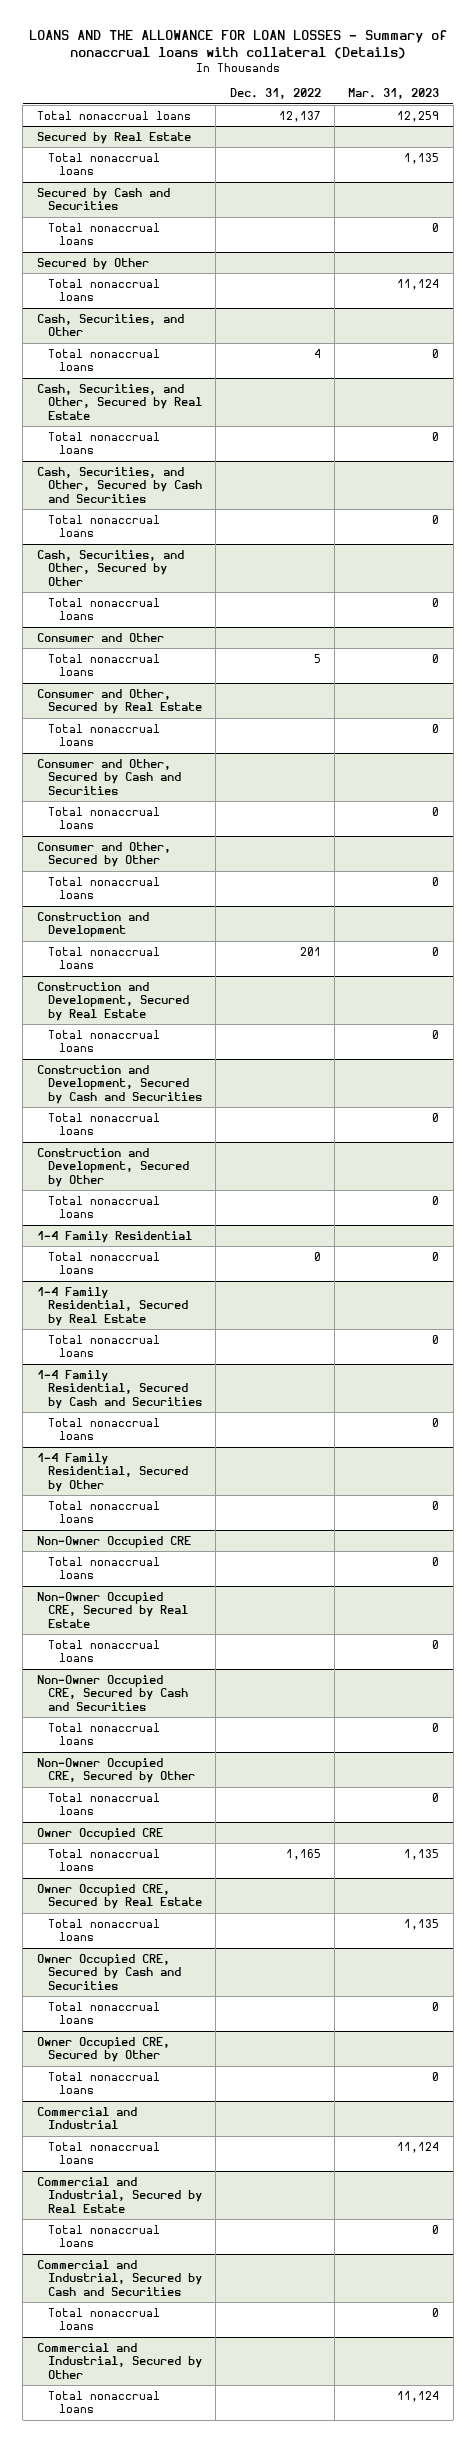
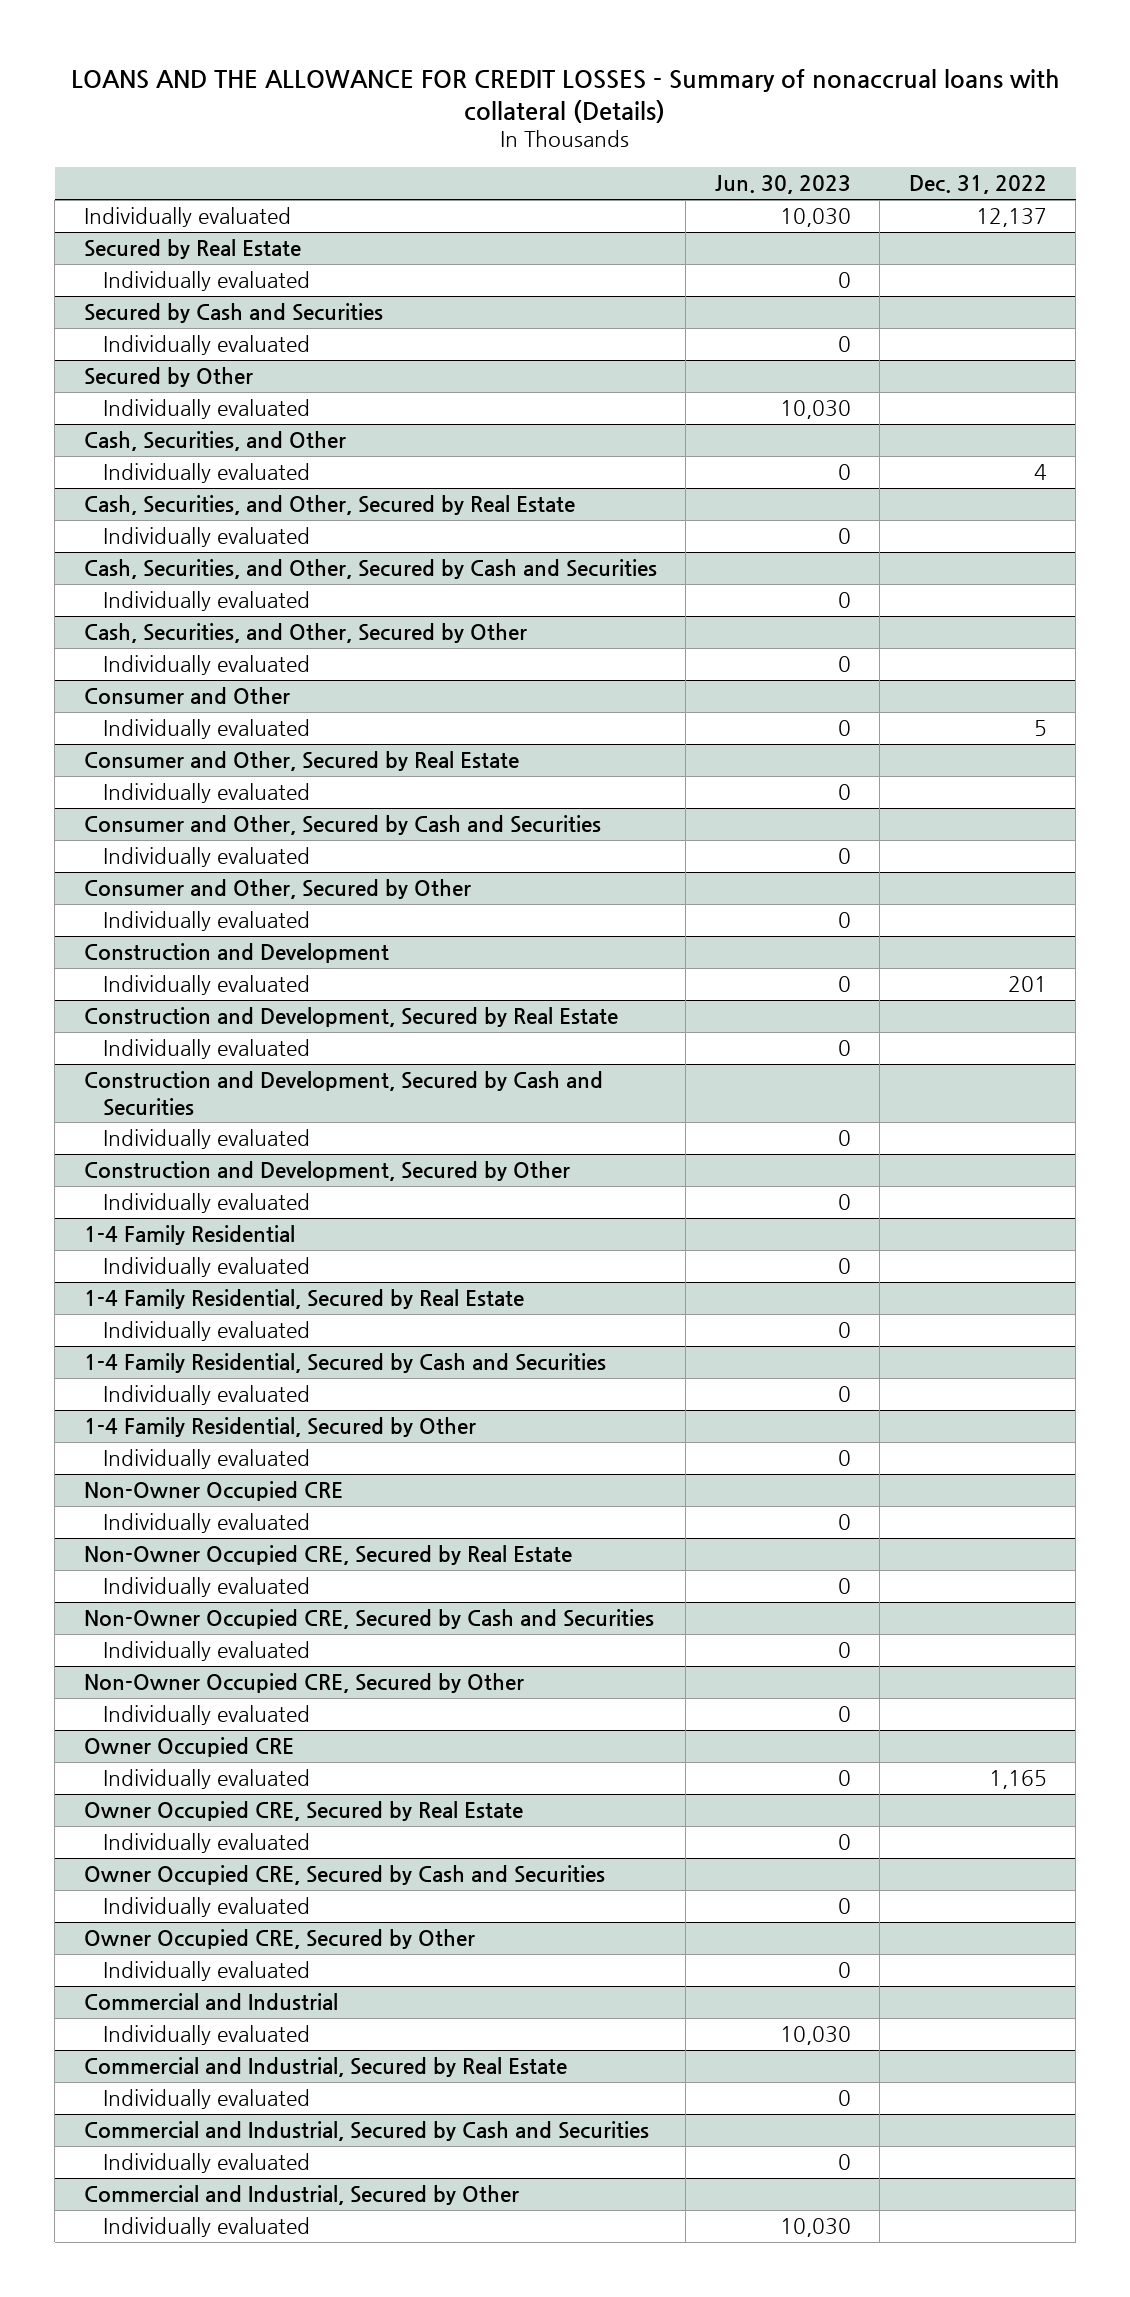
- LOANS AND THE ALLOWANCE FOR LOAN LOSSES - Summary of nonaccrual loans with collateral (Details)
+ LOANS AND THE ALLOWANCE FOR CREDIT LOSSES - Summary of nonaccrual loans with collateral (Details)
- | Dec. 31, 2022 | Mar. 31, 2023
+ | Jun. 30, 2023 | Dec. 31, 2022
- Total nonaccrual loans | 12,137 | 12,259
+ Individually evaluated | 10,030 | 12,137
@ Secured by Real Estate
- Total nonaccrual loans | | 1,135
+ Individually evaluated | 0 |
@ Secured by Cash and Securities
- Total nonaccrual loans | | 0
+ Individually evaluated | 0 |
@ Secured by Other
- Total nonaccrual loans | | 11,124
+ Individually evaluated | 10,030 |
@ Cash, Securities, and Other
- Total nonaccrual loans | 4 | 0
+ Individually evaluated | 0 | 4
@ Cash, Securities, and Other, Secured by Real Estate
- Total nonaccrual loans | | 0
+ Individually evaluated | 0 |
@ Cash, Securities, and Other, Secured by Cash and Securities
- Total nonaccrual loans | | 0
+ Individually evaluated | 0 |
@ Cash, Securities, and Other, Secured by Other
- Total nonaccrual loans | | 0
+ Individually evaluated | 0 |
@ Consumer and Other
- Total nonaccrual loans | 5 | 0
+ Individually evaluated | 0 | 5
@ Consumer and Other, Secured by Real Estate
- Total nonaccrual loans | | 0
+ Individually evaluated | 0 |
@ Consumer and Other, Secured by Cash and Securities
- Total nonaccrual loans | | 0
+ Individually evaluated | 0 |
@ Consumer and Other, Secured by Other
- Total nonaccrual loans | | 0
+ Individually evaluated | 0 |
@ Construction and Development
- Total nonaccrual loans | 201 | 0
+ Individually evaluated | 0 | 201
@ Construction and Development, Secured by Real Estate
- Total nonaccrual loans | | 0
+ Individually evaluated | 0 |
@ Construction and Development, Secured by Cash and Securities
- Total nonaccrual loans | | 0
+ Individually evaluated | 0 |
@ Construction and Development, Secured by Other
- Total nonaccrual loans | | 0
+ Individually evaluated | 0 |
@ 1-4 Family Residential
- Total nonaccrual loans | 0 | 0
+ Individually evaluated | 0 |
@ 1-4 Family Residential, Secured by Real Estate
- Total nonaccrual loans | | 0
+ Individually evaluated | 0 |
@ 1-4 Family Residential, Secured by Cash and Securities
- Total nonaccrual loans | | 0
+ Individually evaluated | 0 |
@ 1-4 Family Residential, Secured by Other
- Total nonaccrual loans | | 0
+ Individually evaluated | 0 |
@ Non-Owner Occupied CRE
- Total nonaccrual loans | | 0
+ Individually evaluated | 0 |
@ Non-Owner Occupied CRE, Secured by Real Estate
- Total nonaccrual loans | | 0
+ Individually evaluated | 0 |
@ Non-Owner Occupied CRE, Secured by Cash and Securities
- Total nonaccrual loans | | 0
+ Individually evaluated | 0 |
@ Non-Owner Occupied CRE, Secured by Other
- Total nonaccrual loans | | 0
+ Individually evaluated | 0 |
@ Owner Occupied CRE
- Total nonaccrual loans | 1,165 | 1,135
+ Individually evaluated | 0 | 1,165
@ Owner Occupied CRE, Secured by Real Estate
- Total nonaccrual loans | | 1,135
+ Individually evaluated | 0 |
@ Owner Occupied CRE, Secured by Cash and Securities
- Total nonaccrual loans | | 0
+ Individually evaluated | 0 |
@ Owner Occupied CRE, Secured by Other
- Total nonaccrual loans | | 0
+ Individually evaluated | 0 |
@ Commercial and Industrial
- Total nonaccrual loans | | 11,124
+ Individually evaluated | 10,030 |
@ Commercial and Industrial, Secured by Real Estate
- Total nonaccrual loans | | 0
+ Individually evaluated | 0 |
@ Commercial and Industrial, Secured by Cash and Securities
- Total nonaccrual loans | | 0
+ Individually evaluated | 0 |
@ Commercial and Industrial, Secured by Other
- Total nonaccrual loans | | 11,124
+ Individually evaluated | 10,030 |

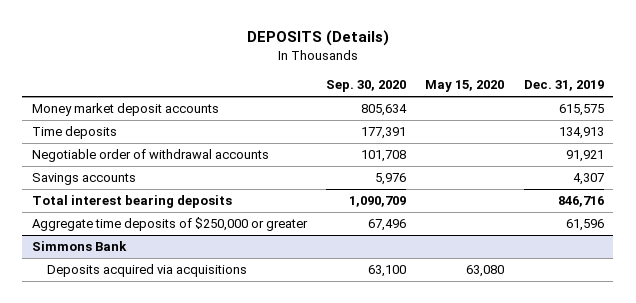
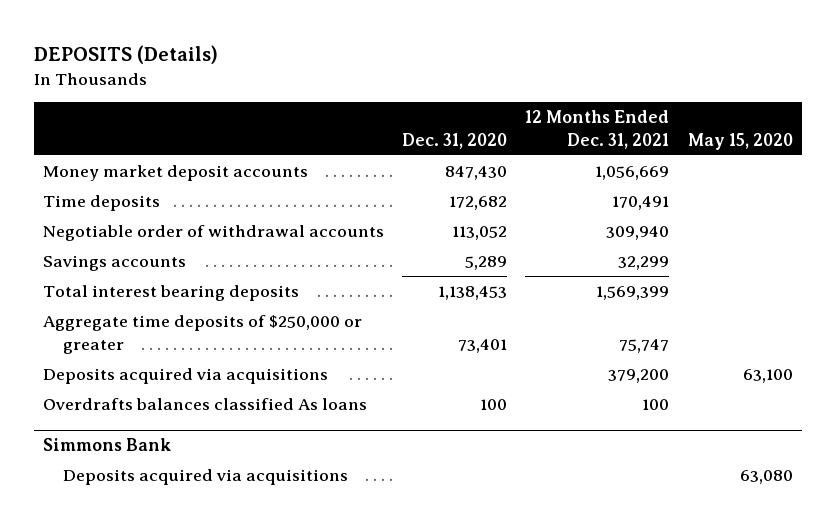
- | Sep. 30, 2020 | May 15, 2020 | Dec. 31, 2019
+ | Dec. 31, 2020 | 12 Months Ended Dec. 31, 2021 | May 15, 2020
+ Deposits acquired via acquisitions | | 379,200 | 63,100
+ Overdrafts balances classified As loans | 100 | 100 |

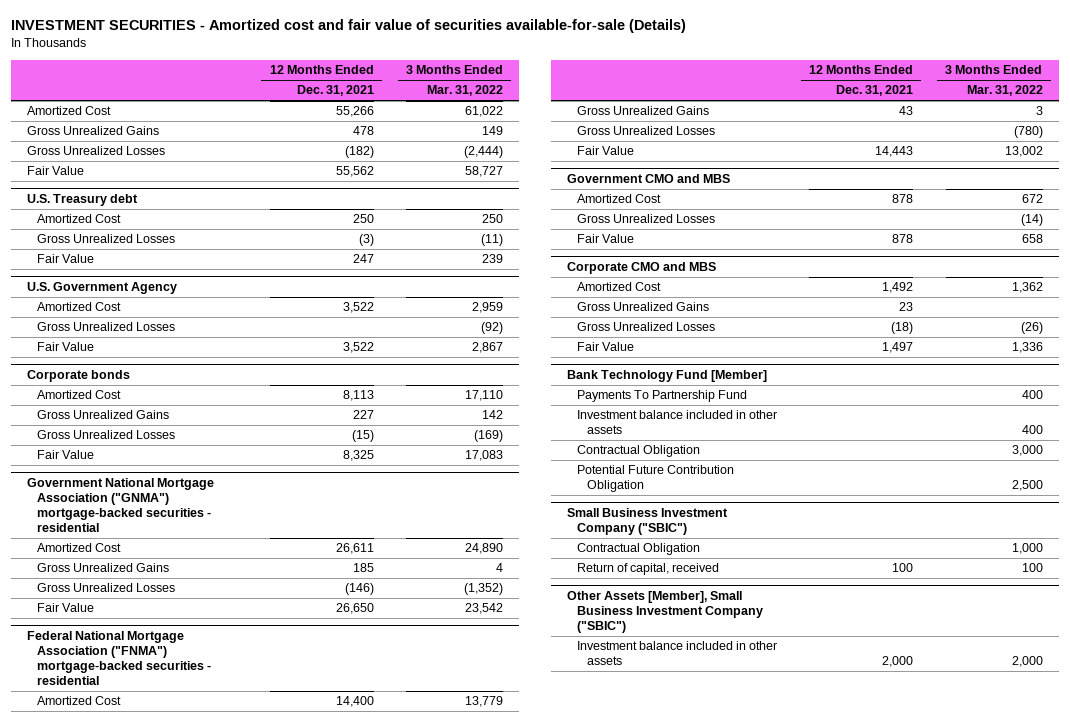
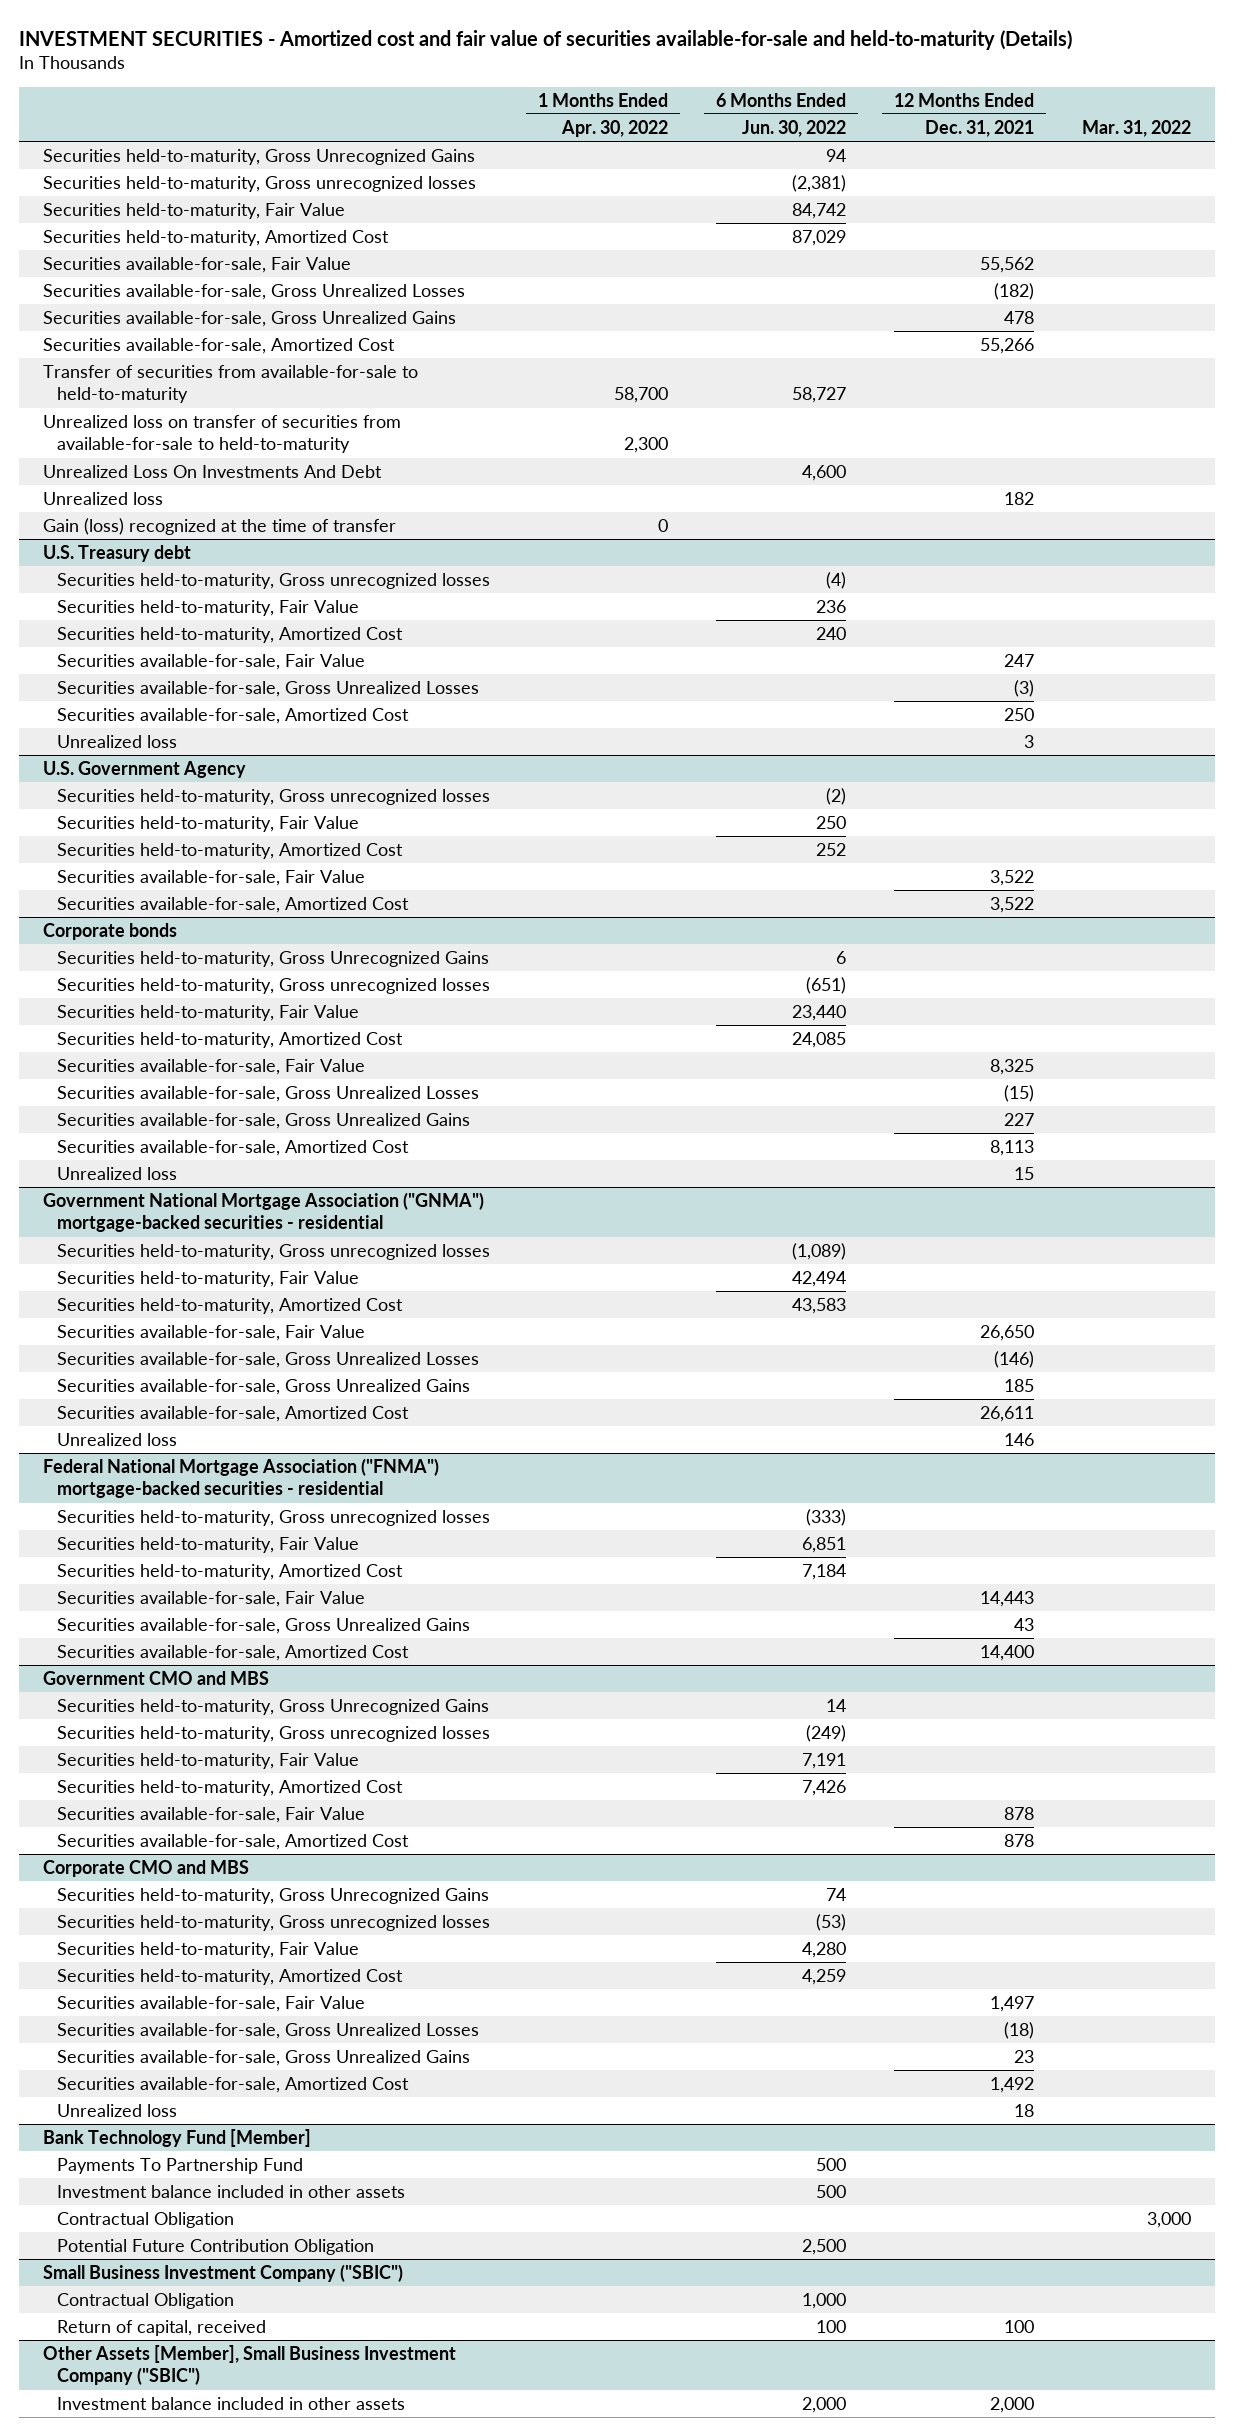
- INVESTMENT SECURITIES - Amortized cost and fair value of securities available-for-sale (Details)
+ INVESTMENT SECURITIES - Amortized cost and fair value of securities available-for-sale and held-to-maturity (Details)
- | 12 Months Ended Dec. 31, 2021 | 3 Months Ended Mar. 31, 2022
+ | 1 Months Ended Apr. 30, 2022 | 6 Months Ended Jun. 30, 2022 | 12 Months Ended Dec. 31, 2021 | Mar. 31, 2022
- Amortized Cost | 55,266 | 61,022
- Gross Unrealized Gains | 478 | 149
- Gross Unrealized Losses | (182) | (2,444)
- Fair Value | 55,562 | 58,727
+ Securities held-to-maturity, Gross Unrecognized Gains | | 94 | |
+ Securities held-to-maturity, Gross unrecognized losses | | (2,381) | |
+ Securities held-to-maturity, Fair Value | | 84,742 | |
+ Securities held-to-maturity, Amortized Cost | | 87,029 | |
+ Securities available-for-sale, Fair Value | | | 55,562 |
+ Securities available-for-sale, Gross Unrealized Losses | | | (182) |
+ Securities available-for-sale, Gross Unrealized Gains | | | 478 |
+ Securities available-for-sale, Amortized Cost | | | 55,266 |
+ Transfer of securities from available-for-sale to held-to-maturity | 58,700 | 58,727 | |
+ Unrealized loss on transfer of securities from available-for-sale to held-to-maturity | 2,300 | | |
+ Unrealized Loss On Investments And Debt | | 4,600 | |
+ Unrealized loss | | | 182 |
+ Gain (loss) recognized at the time of transfer | 0 | | |
@ U.S. Treasury debt
- Amortized Cost | 250 | 250
- Gross Unrealized Losses | (3) | (11)
- Fair Value | 247 | 239
+ Securities held-to-maturity, Gross unrecognized losses | | (4) | |
+ Securities held-to-maturity, Fair Value | | 236 | |
+ Securities held-to-maturity, Amortized Cost | | 240 | |
+ Securities available-for-sale, Fair Value | | | 247 |
+ Securities available-for-sale, Gross Unrealized Losses | | | (3) |
+ Securities available-for-sale, Amortized Cost | | | 250 |
+ Unrealized loss | | | 3 |
@ U.S. Government Agency
- Amortized Cost | 3,522 | 2,959
- Gross Unrealized Losses | | (92)
- Fair Value | 3,522 | 2,867
+ Securities held-to-maturity, Gross unrecognized losses | | (2) | |
+ Securities held-to-maturity, Fair Value | | 250 | |
+ Securities held-to-maturity, Amortized Cost | | 252 | |
+ Securities available-for-sale, Fair Value | | | 3,522 |
+ Securities available-for-sale, Amortized Cost | | | 3,522 |
@ Corporate bonds
- Amortized Cost | 8,113 | 17,110
- Gross Unrealized Gains | 227 | 142
- Gross Unrealized Losses | (15) | (169)
- Fair Value | 8,325 | 17,083
+ Securities held-to-maturity, Gross Unrecognized Gains | | 6 | |
+ Securities held-to-maturity, Gross unrecognized losses | | (651) | |
+ Securities held-to-maturity, Fair Value | | 23,440 | |
+ Securities held-to-maturity, Amortized Cost | | 24,085 | |
+ Securities available-for-sale, Fair Value | | | 8,325 |
+ Securities available-for-sale, Gross Unrealized Losses | | | (15) |
+ Securities available-for-sale, Gross Unrealized Gains | | | 227 |
+ Securities available-for-sale, Amortized Cost | | | 8,113 |
+ Unrealized loss | | | 15 |
@ Government National Mortgage Association ("GNMA") mortgage-backed securities - residential
- Amortized Cost | 26,611 | 24,890
- Gross Unrealized Gains | 185 | 4
- Gross Unrealized Losses | (146) | (1,352)
- Fair Value | 26,650 | 23,542
+ Securities held-to-maturity, Gross unrecognized losses | | (1,089) | |
+ Securities held-to-maturity, Fair Value | | 42,494 | |
+ Securities held-to-maturity, Amortized Cost | | 43,583 | |
+ Securities available-for-sale, Fair Value | | | 26,650 |
+ Securities available-for-sale, Gross Unrealized Losses | | | (146) |
+ Securities available-for-sale, Gross Unrealized Gains | | | 185 |
+ Securities available-for-sale, Amortized Cost | | | 26,611 |
+ Unrealized loss | | | 146 |
@ Federal National Mortgage Association ("FNMA") mortgage-backed securities - residential
- Amortized Cost | 14,400 | 13,779
- Gross Unrealized Gains | 43 | 3
- Gross Unrealized Losses | | (780)
- Fair Value | 14,443 | 13,002
+ Securities held-to-maturity, Gross unrecognized losses | | (333) | |
+ Securities held-to-maturity, Fair Value | | 6,851 | |
+ Securities held-to-maturity, Amortized Cost | | 7,184 | |
+ Securities available-for-sale, Fair Value | | | 14,443 |
+ Securities available-for-sale, Gross Unrealized Gains | | | 43 |
+ Securities available-for-sale, Amortized Cost | | | 14,400 |
@ Government CMO and MBS
- Amortized Cost | 878 | 672
- Gross Unrealized Losses | | (14)
- Fair Value | 878 | 658
+ Securities held-to-maturity, Gross Unrecognized Gains | | 14 | |
+ Securities held-to-maturity, Gross unrecognized losses | | (249) | |
+ Securities held-to-maturity, Fair Value | | 7,191 | |
+ Securities held-to-maturity, Amortized Cost | | 7,426 | |
+ Securities available-for-sale, Fair Value | | | 878 |
+ Securities available-for-sale, Amortized Cost | | | 878 |
@ Corporate CMO and MBS
- Amortized Cost | 1,492 | 1,362
- Gross Unrealized Gains | 23 |
- Gross Unrealized Losses | (18) | (26)
- Fair Value | 1,497 | 1,336
+ Securities held-to-maturity, Gross Unrecognized Gains | | 74 | |
+ Securities held-to-maturity, Gross unrecognized losses | | (53) | |
+ Securities held-to-maturity, Fair Value | | 4,280 | |
+ Securities held-to-maturity, Amortized Cost | | 4,259 | |
+ Securities available-for-sale, Fair Value | | | 1,497 |
+ Securities available-for-sale, Gross Unrealized Losses | | | (18) |
+ Securities available-for-sale, Gross Unrealized Gains | | | 23 |
+ Securities available-for-sale, Amortized Cost | | | 1,492 |
+ Unrealized loss | | | 18 |

